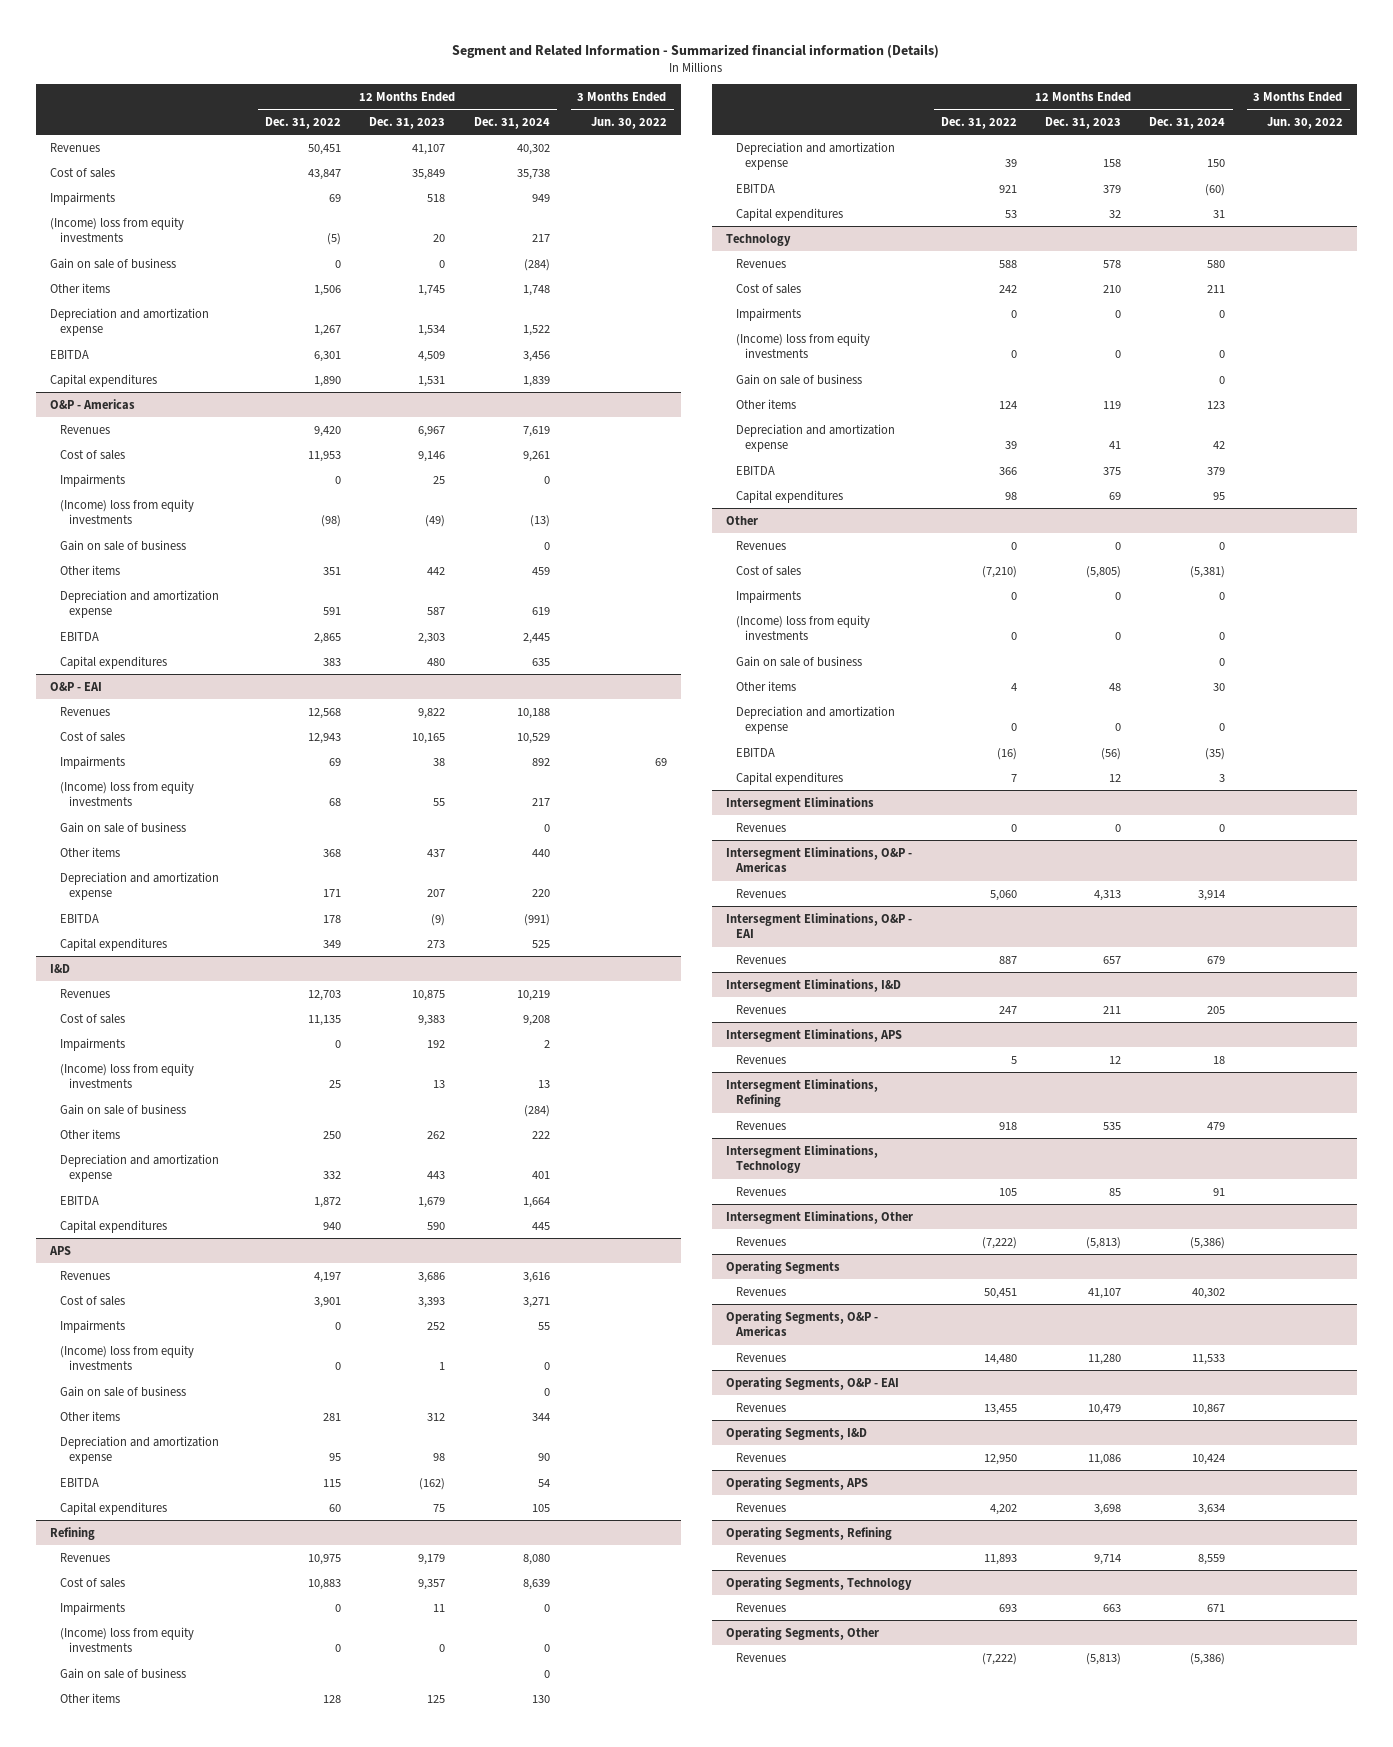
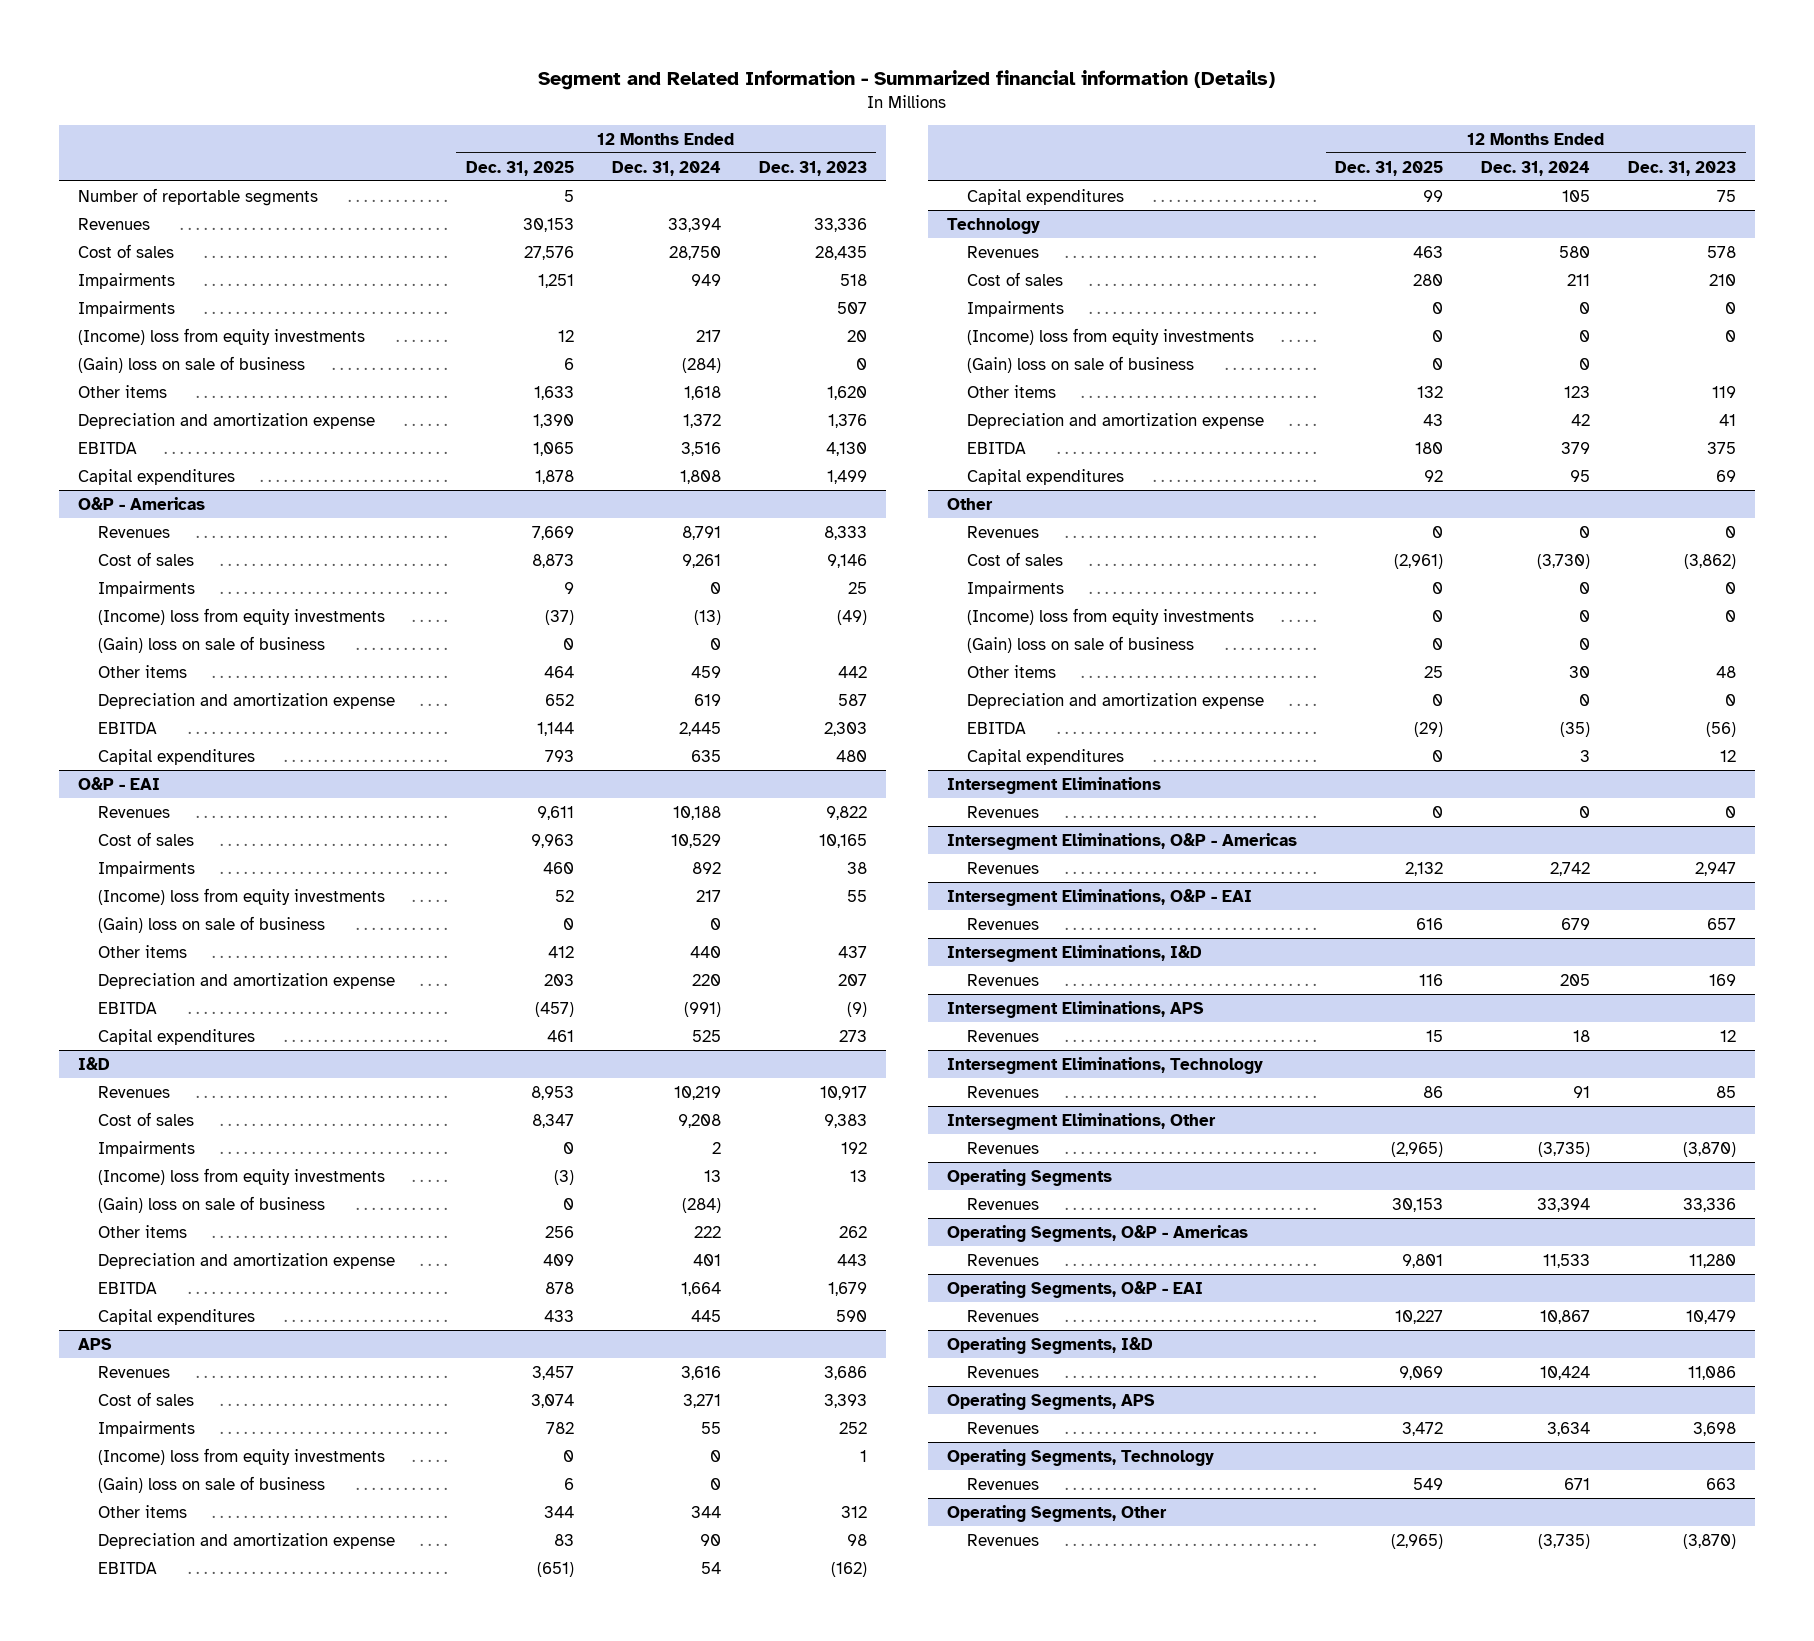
- | 12 Months Ended Dec. 31, 2022 | 12 Months Ended Dec. 31, 2023 | 12 Months Ended Dec. 31, 2024 | 3 Months Ended Jun. 30, 2022
+ | 12 Months Ended Dec. 31, 2025 | 12 Months Ended Dec. 31, 2024 | 12 Months Ended Dec. 31, 2023
- Revenues | 50,451 | 41,107 | 40,302 |
- Cost of sales | 43,847 | 35,849 | 35,738 |
+ Number of reportable segments | 5 | |
+ Revenues | 30,153 | 33,394 | 33,336
+ Cost of sales | 27,576 | 28,750 | 28,435
+ Impairments | | | 507
- Gain on sale of business | 0 | 0 | (284) |
- Other items | 1,506 | 1,745 | 1,748 |
- Depreciation and amortization expense | 1,267 | 1,534 | 1,522 |
- EBITDA | 6,301 | 4,509 | 3,456 |
- Capital expenditures | 1,890 | 1,531 | 1,839 |
+ (Gain) loss on sale of business | 6 | (284) | 0
+ Other items | 1,633 | 1,618 | 1,620
+ Depreciation and amortization expense | 1,390 | 1,372 | 1,376
+ EBITDA | 1,065 | 3,516 | 4,130
+ Capital expenditures | 1,878 | 1,808 | 1,499
@ O&P - Americas
- Revenues | 9,420 | 6,967 | 7,619 |
+ Revenues | 7,669 | 8,791 | 8,333
- Gain on sale of business | | | 0 |
+ (Gain) loss on sale of business | 0 | 0 |
@ O&P - EAI
- Gain on sale of business | | | 0 |
+ (Gain) loss on sale of business | 0 | 0 |
@ I&D
- Revenues | 12,703 | 10,875 | 10,219 |
+ Revenues | 8,953 | 10,219 | 10,917
- Gain on sale of business | | | (284) |
+ (Gain) loss on sale of business | 0 | (284) |
@ APS
- Gain on sale of business | | | 0 |
+ (Gain) loss on sale of business | 6 | 0 |
- Refining
- Revenues | 10,975 | 9,179 | 8,080 |
- Cost of sales | 10,883 | 9,357 | 8,639 |
- Impairments | 0 | 11 | 0 |
- (Income) loss from equity investments | 0 | 0 | 0 |
- Gain on sale of business | | | 0 |
- Other items | 128 | 125 | 130 |
- Depreciation and amortization expense | 39 | 158 | 150 |
- EBITDA | 921 | 379 | (60) |
- Capital expenditures | 53 | 32 | 31 |
@ Technology
- Gain on sale of business | | | 0 |
+ (Gain) loss on sale of business | 0 | 0 |
@ Other
- Cost of sales | (7,210) | (5,805) | (5,381) |
+ Cost of sales | (2,961) | (3,730) | (3,862)
- Gain on sale of business | | | 0 |
+ (Gain) loss on sale of business | 0 | 0 |
@ Intersegment Eliminations, O&P - Americas
- Revenues | 5,060 | 4,313 | 3,914 |
+ Revenues | 2,132 | 2,742 | 2,947
@ Intersegment Eliminations, I&D
- Revenues | 247 | 211 | 205 |
+ Revenues | 116 | 205 | 169
- Intersegment Eliminations, Refining
- Revenues | 918 | 535 | 479 |
@ Intersegment Eliminations, Other
- Revenues | (7,222) | (5,813) | (5,386) |
+ Revenues | (2,965) | (3,735) | (3,870)
@ Operating Segments
- Revenues | 50,451 | 41,107 | 40,302 |
+ Revenues | 30,153 | 33,394 | 33,336
- Operating Segments, Refining
- Revenues | 11,893 | 9,714 | 8,559 |
@ Operating Segments, Other
- Revenues | (7,222) | (5,813) | (5,386) |
+ Revenues | (2,965) | (3,735) | (3,870)

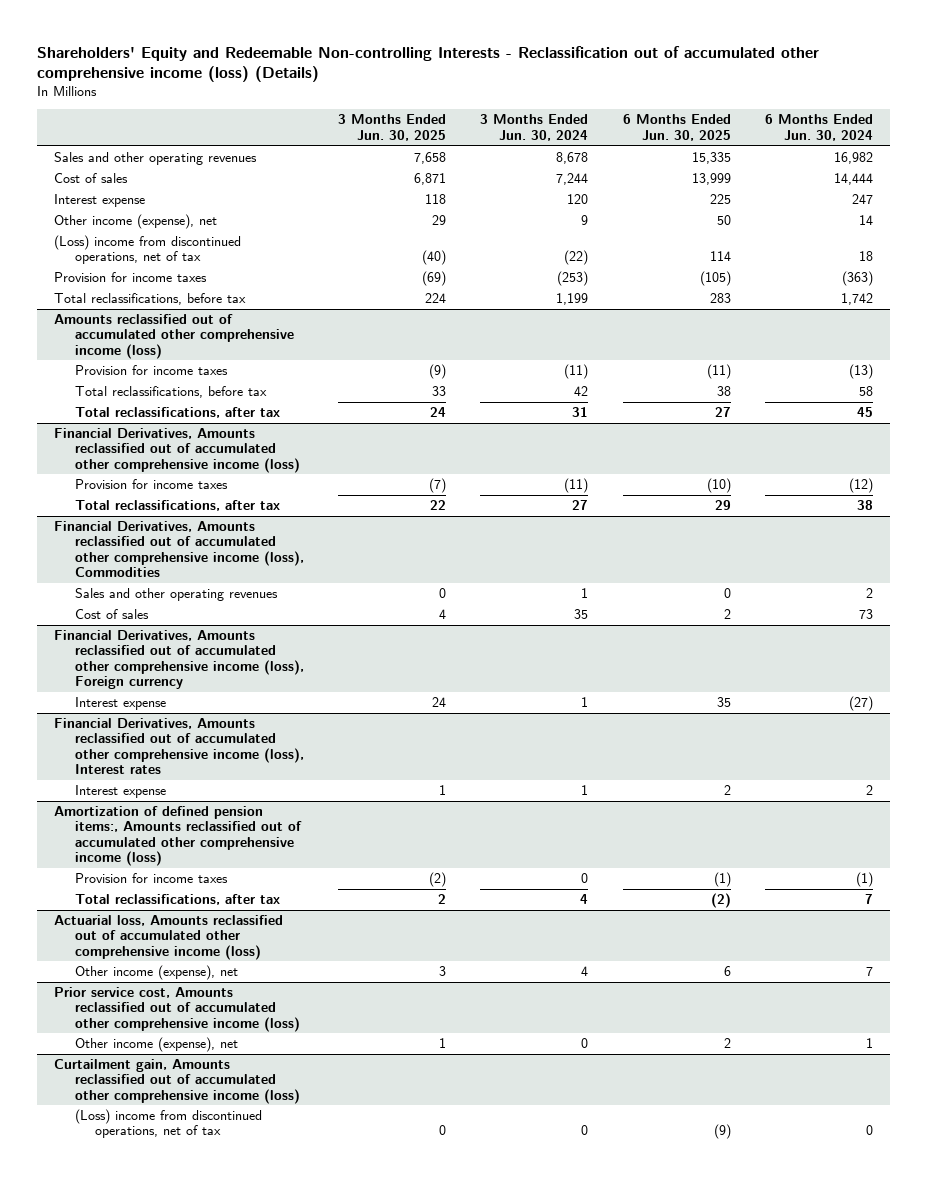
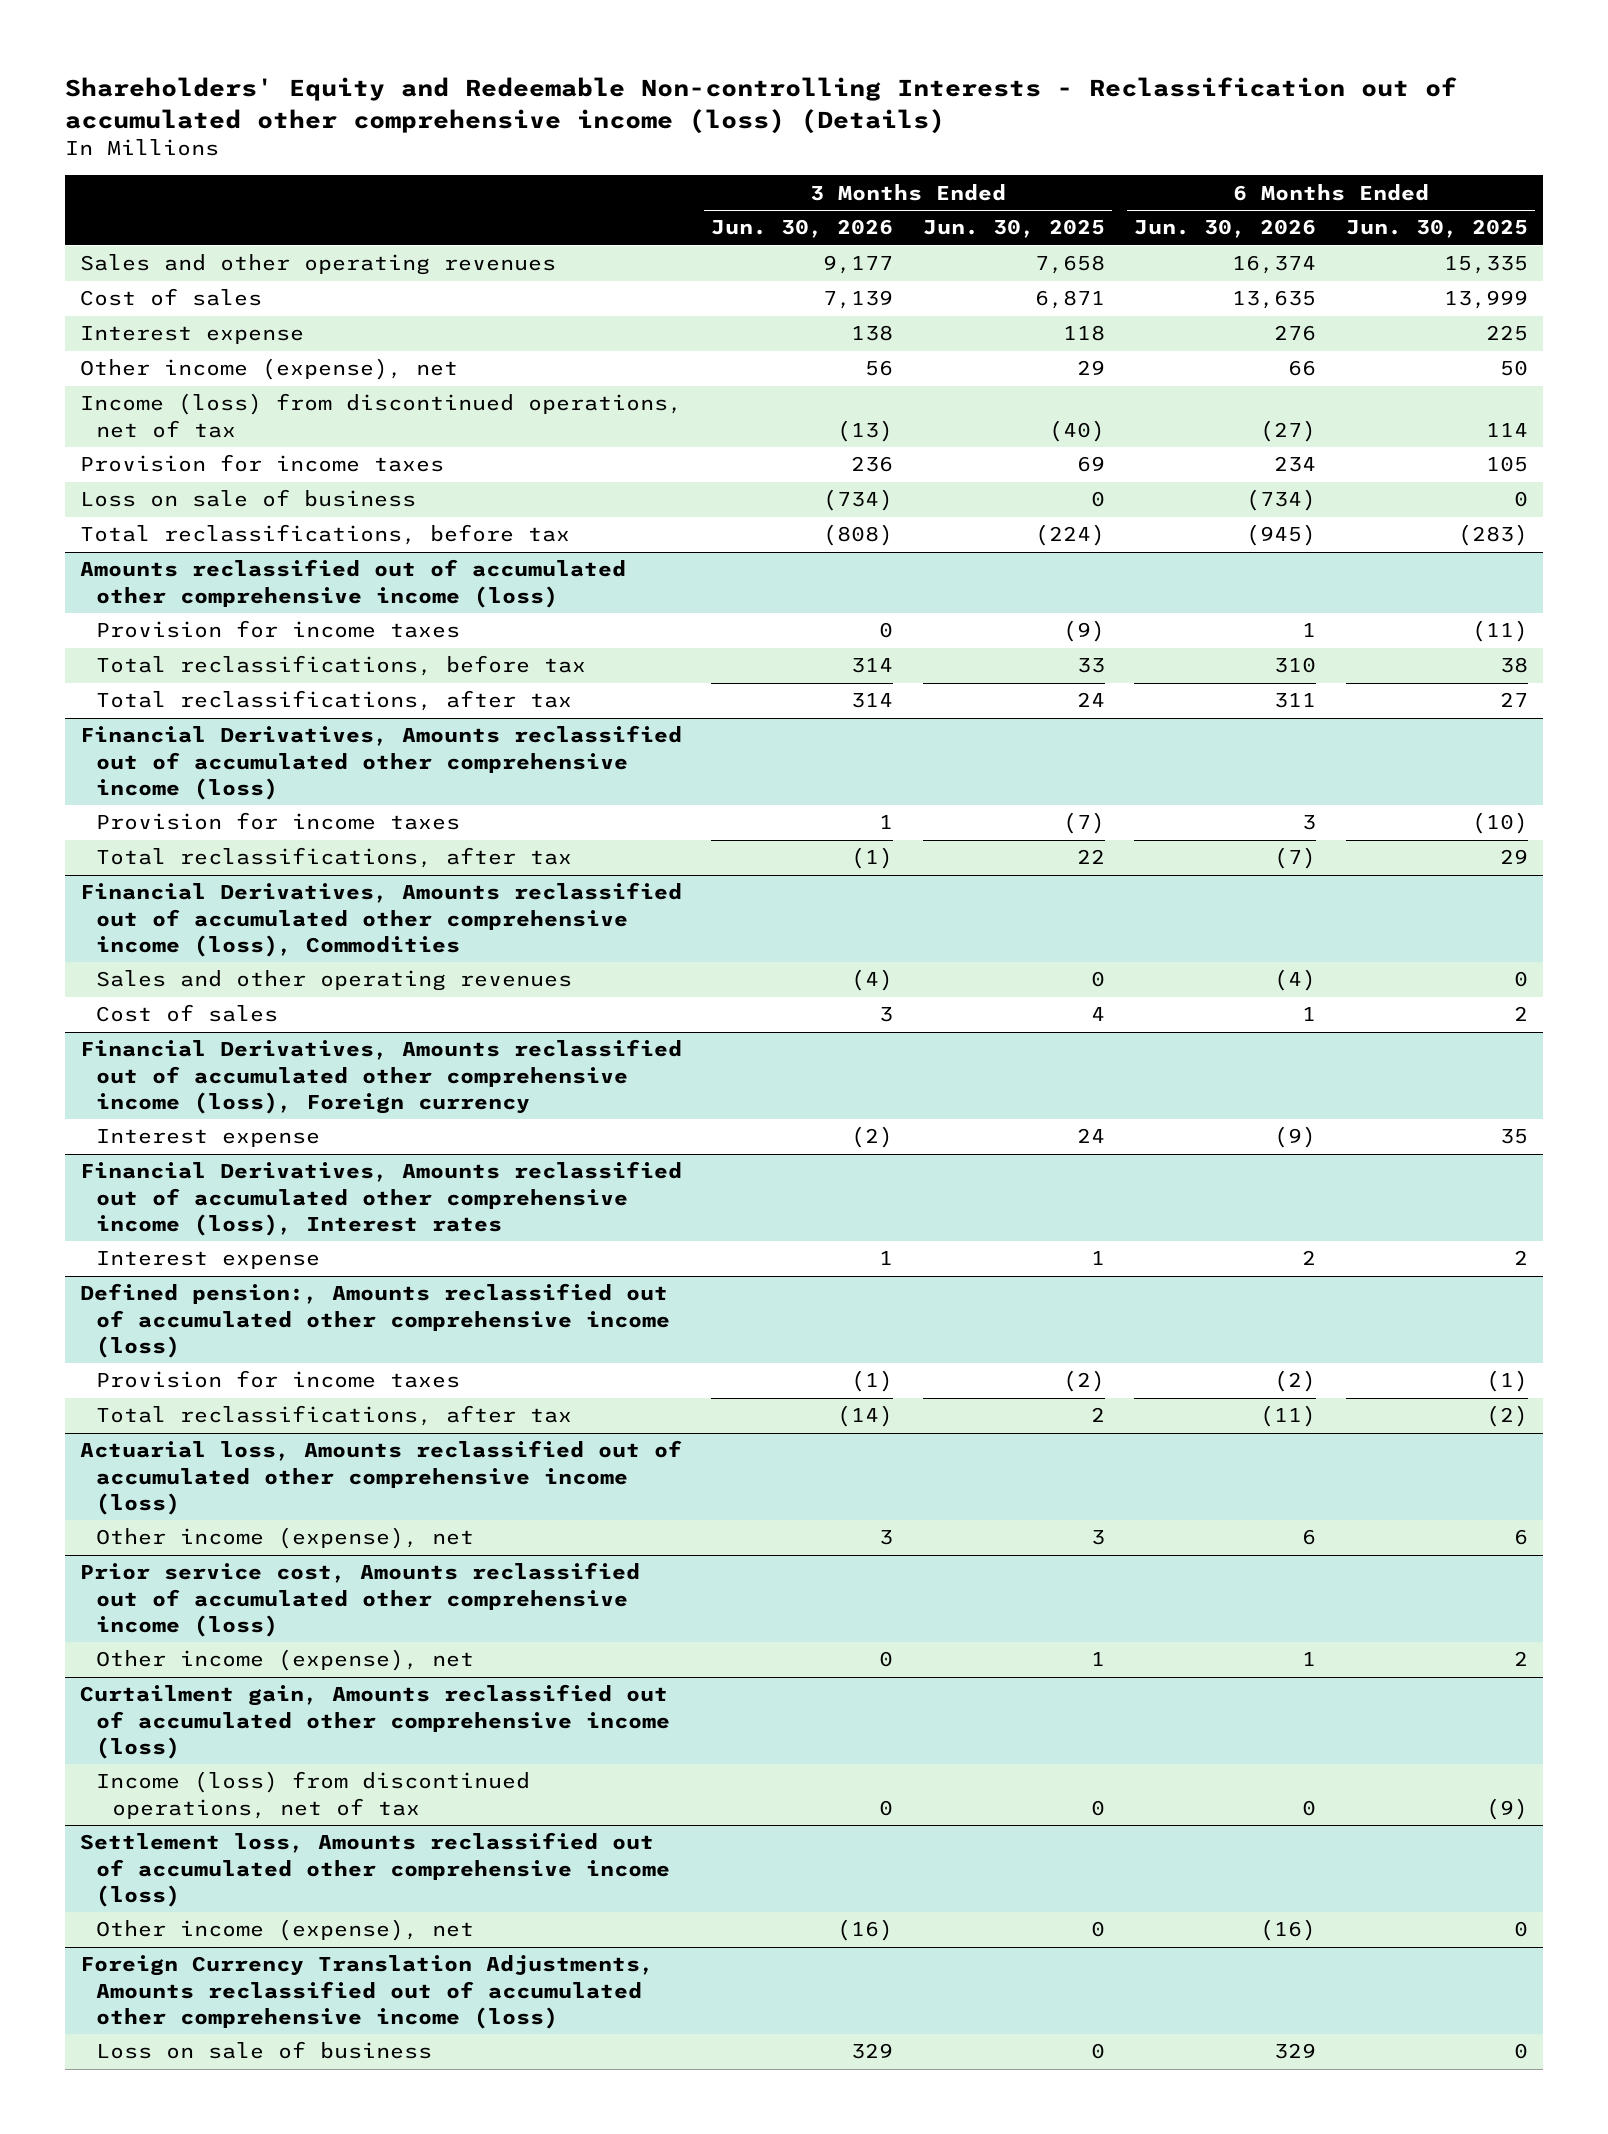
- | 3 Months Ended Jun. 30, 2025 | 3 Months Ended Jun. 30, 2024 | 6 Months Ended Jun. 30, 2025 | 6 Months Ended Jun. 30, 2024
+ | 3 Months Ended Jun. 30, 2026 | 3 Months Ended Jun. 30, 2025 | 6 Months Ended Jun. 30, 2026 | 6 Months Ended Jun. 30, 2025
- (Loss) income from discontinued operations, net of tax | (40) | (22) | 114 | 18
- Provision for income taxes | (69) | (253) | (105) | (363)
- Total reclassifications, before tax | 224 | 1,199 | 283 | 1,742
+ Income (loss) from discontinued operations, net of tax | (13) | (40) | (27) | 114
+ Provision for income taxes | 236 | 69 | 234 | 105
+ Loss on sale of business | (734) | 0 | (734) | 0
+ Total reclassifications, before tax | (808) | (224) | (945) | (283)
- Amortization of defined pension items:, Amounts reclassified out of accumulated other comprehensive income (loss)
+ Defined pension:, Amounts reclassified out of accumulated other comprehensive income (loss)
@ Curtailment gain, Amounts reclassified out of accumulated other comprehensive income (loss)
- (Loss) income from discontinued operations, net of tax | 0 | 0 | (9) | 0
+ Income (loss) from discontinued operations, net of tax | 0 | 0 | 0 | (9)
+ Settlement loss, Amounts reclassified out of accumulated other comprehensive income (loss)
+ Other income (expense), net | (16) | 0 | (16) | 0
+ Foreign Currency Translation Adjustments, Amounts reclassified out of accumulated other comprehensive income (loss)
+ Loss on sale of business | 329 | 0 | 329 | 0

